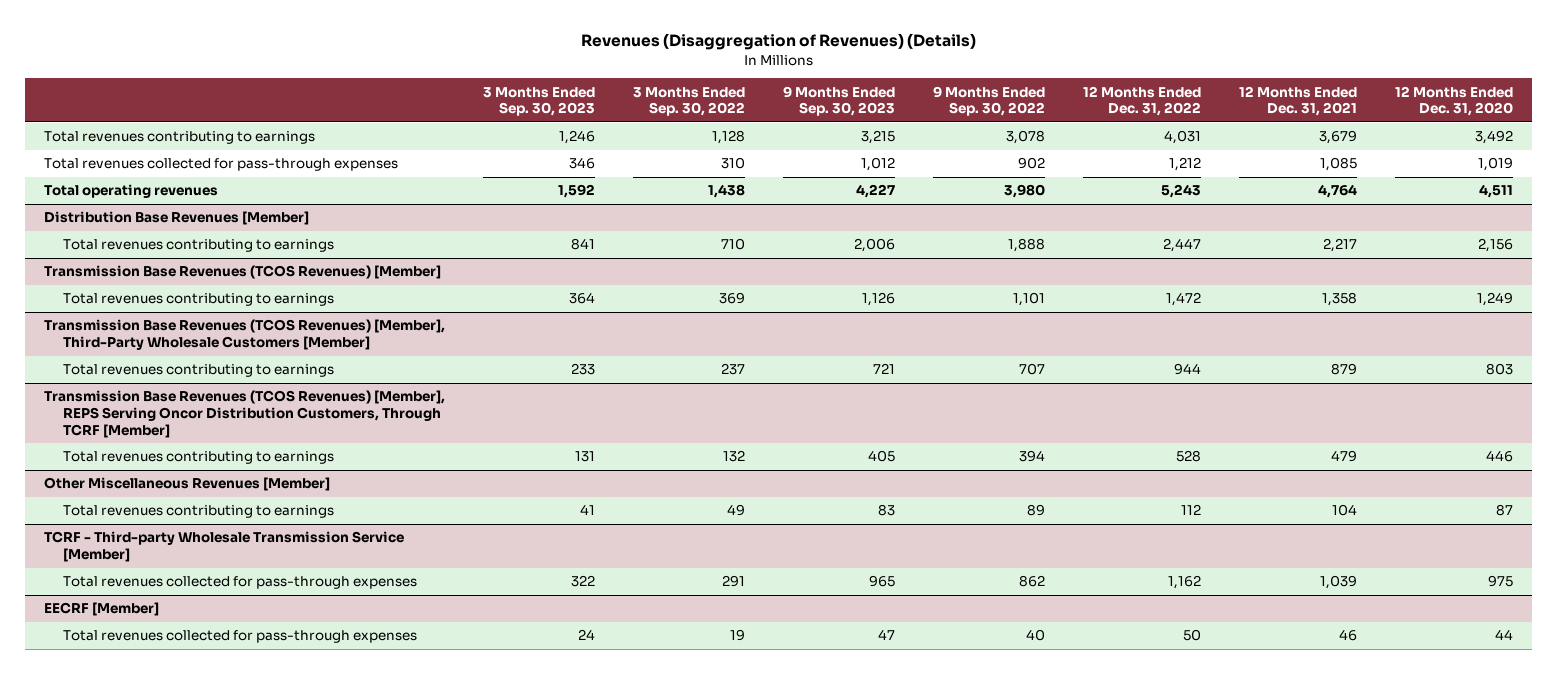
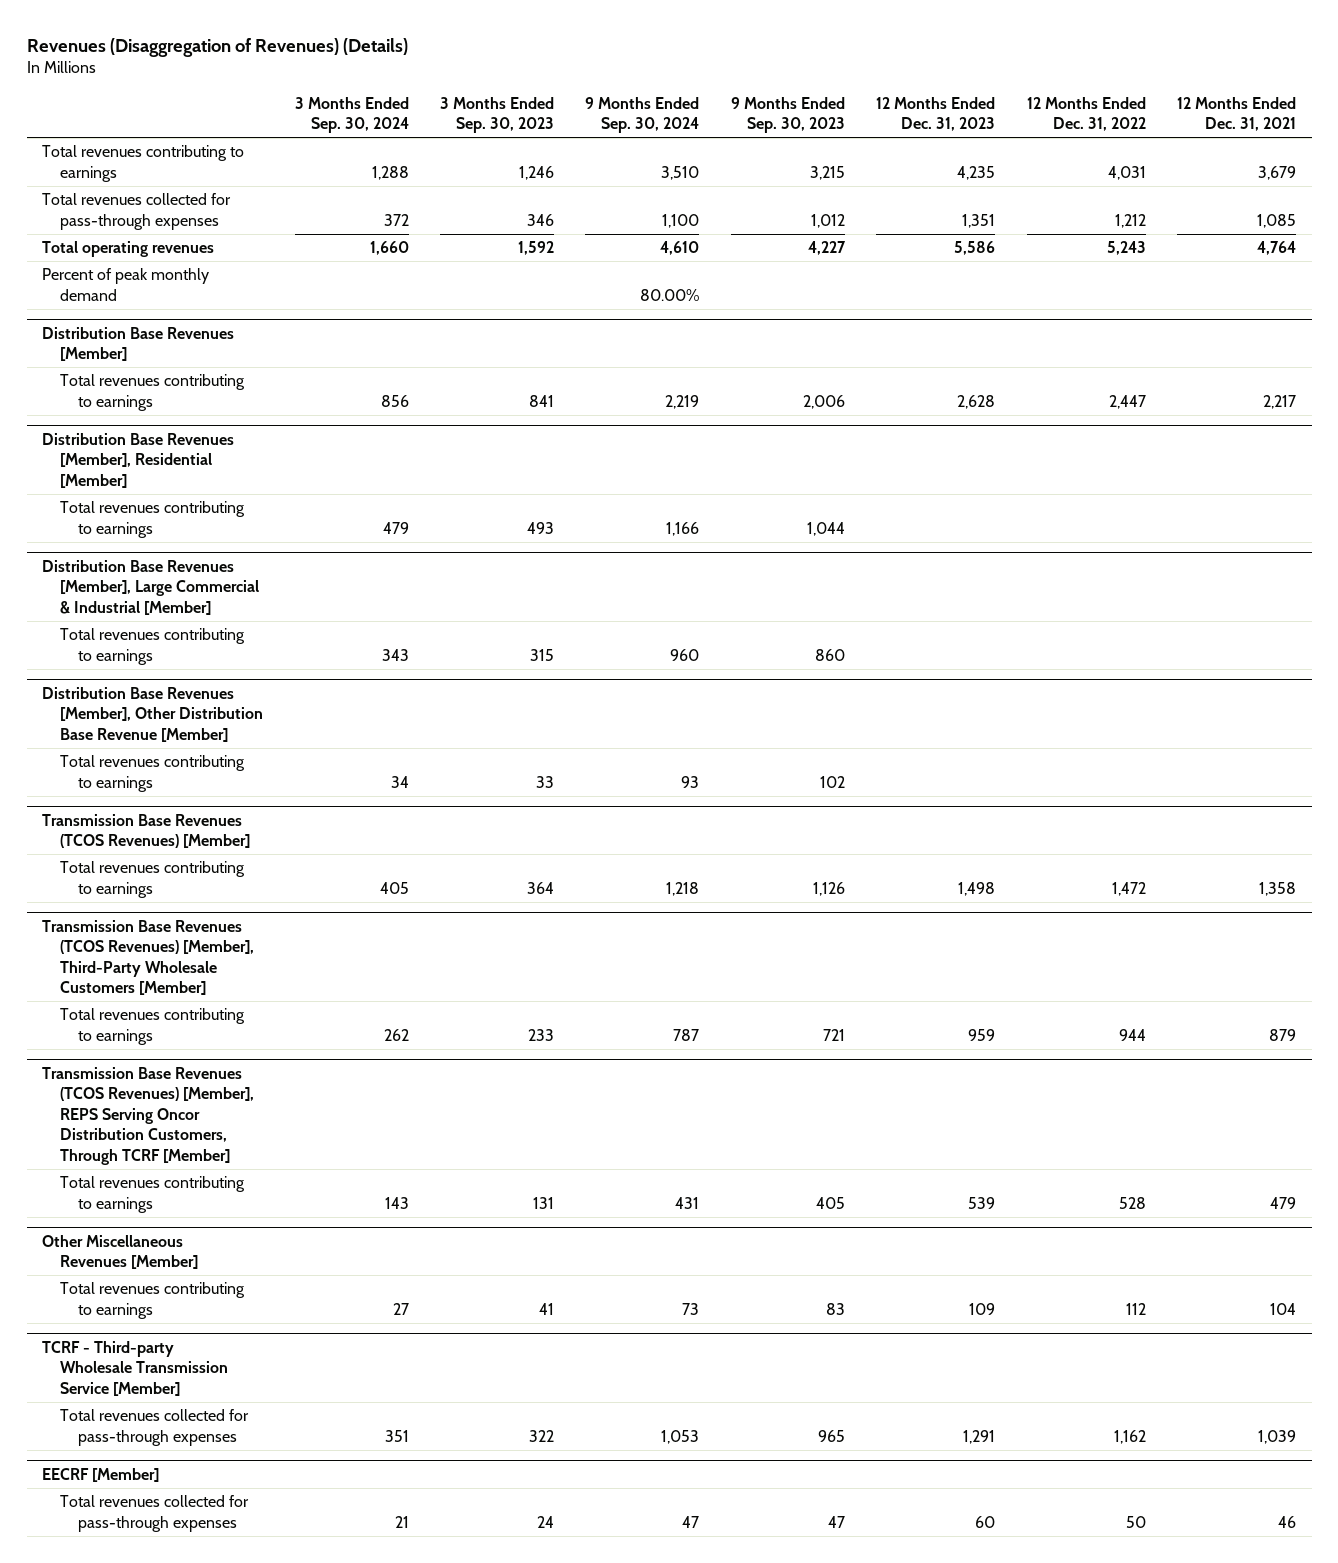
- | 3 Months Ended Sep. 30, 2023 | 3 Months Ended Sep. 30, 2022 | 9 Months Ended Sep. 30, 2023 | 9 Months Ended Sep. 30, 2022 | 12 Months Ended Dec. 31, 2022 | 12 Months Ended Dec. 31, 2021 | 12 Months Ended Dec. 31, 2020
+ | 3 Months Ended Sep. 30, 2024 | 3 Months Ended Sep. 30, 2023 | 9 Months Ended Sep. 30, 2024 | 9 Months Ended Sep. 30, 2023 | 12 Months Ended Dec. 31, 2023 | 12 Months Ended Dec. 31, 2022 | 12 Months Ended Dec. 31, 2021
+ Percent of peak monthly demand | | | 80.00% | | | |
+ Distribution Base Revenues [Member], Residential [Member]
+ Total revenues contributing to earnings | 479 | 493 | 1,166 | 1,044 | | |
+ Distribution Base Revenues [Member], Large Commercial & Industrial [Member]
+ Total revenues contributing to earnings | 343 | 315 | 960 | 860 | | |
+ Distribution Base Revenues [Member], Other Distribution Base Revenue [Member]
+ Total revenues contributing to earnings | 34 | 33 | 93 | 102 | | |

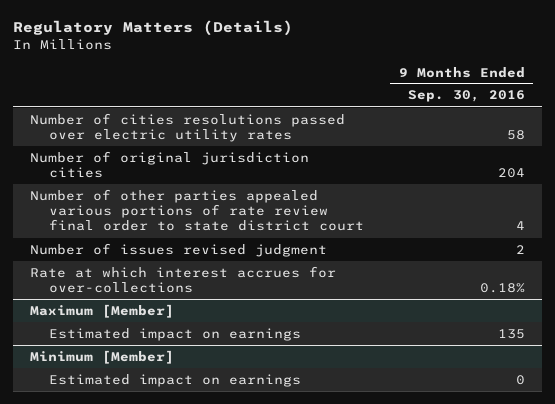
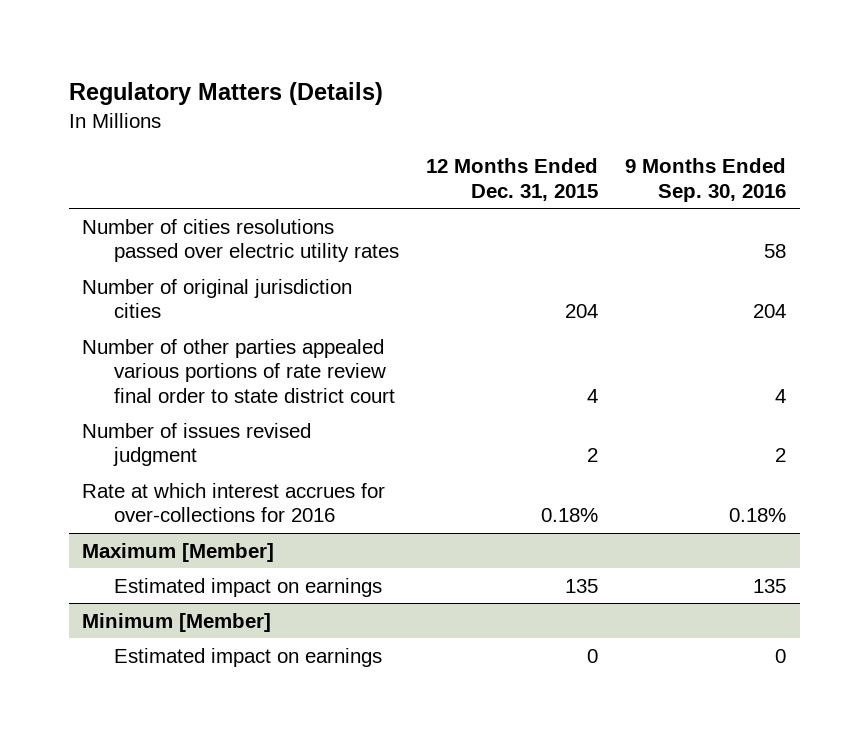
- | 9 Months Ended Sep. 30, 2016
+ | 12 Months Ended Dec. 31, 2015 | 9 Months Ended Sep. 30, 2016
- Rate at which interest accrues for over-collections | 0.18%
+ Rate at which interest accrues for over-collections for 2016 | 0.18% | 0.18%

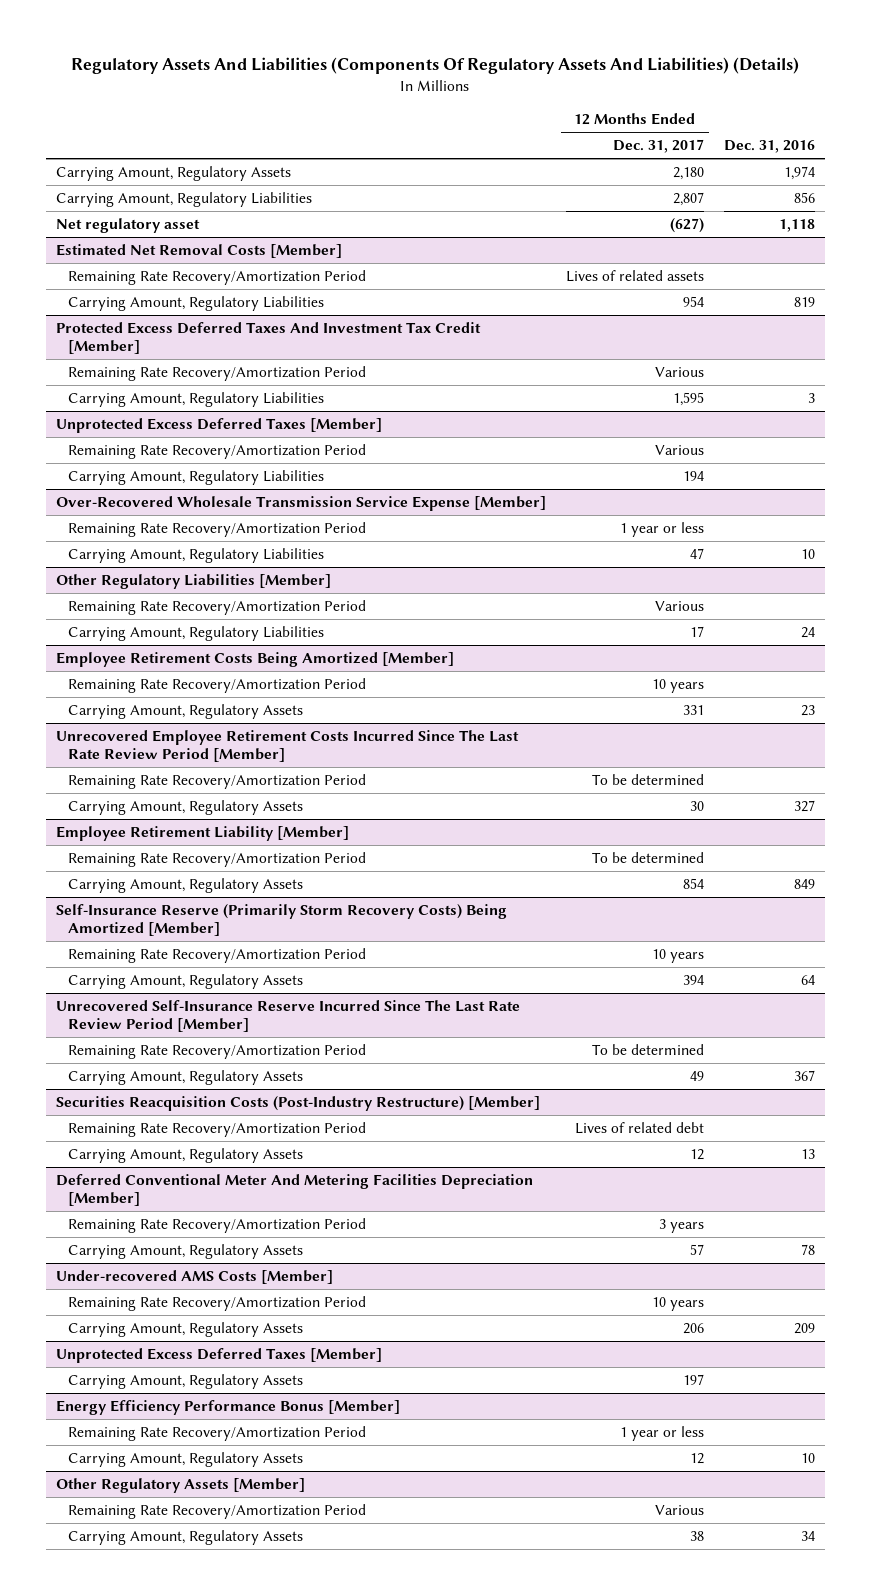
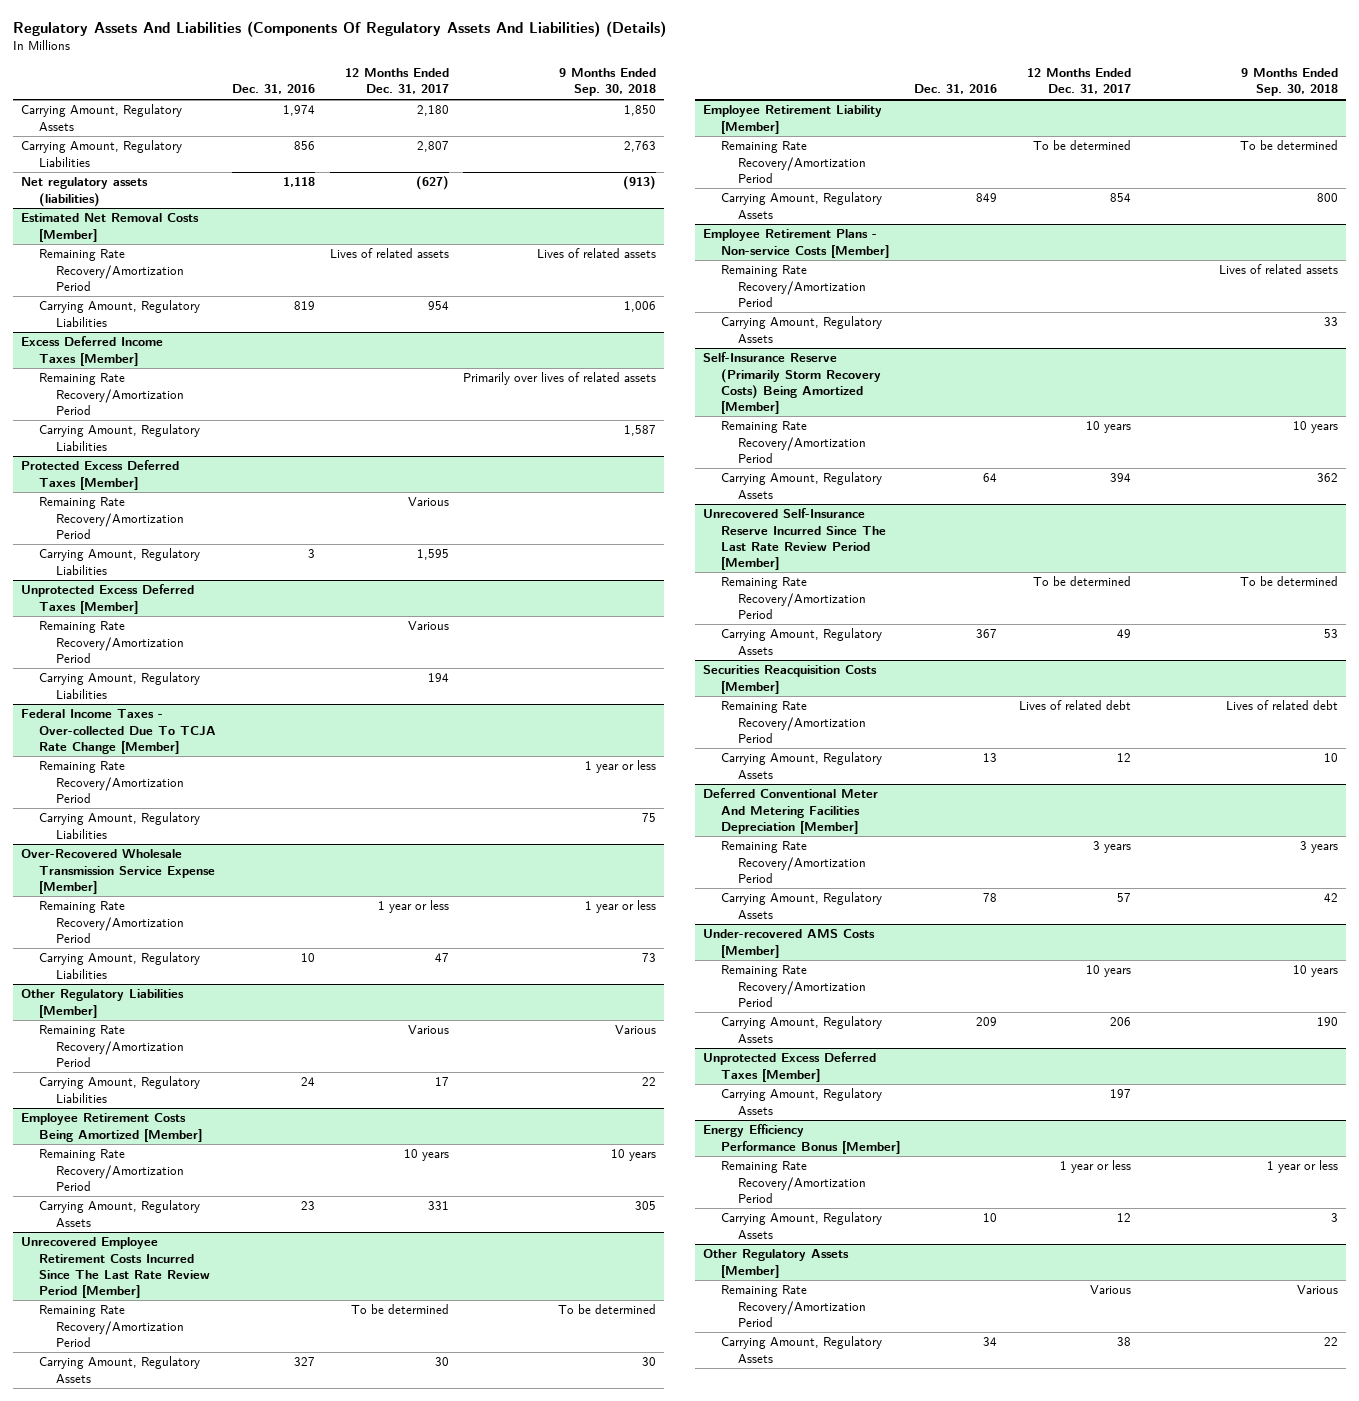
- | 12 Months Ended Dec. 31, 2017 | Dec. 31, 2016
+ | Dec. 31, 2016 | 12 Months Ended Dec. 31, 2017 | 9 Months Ended Sep. 30, 2018
- Net regulatory asset | (627) | 1,118
+ Net regulatory assets (liabilities) | 1,118 | (627) | (913)
- Protected Excess Deferred Taxes And Investment Tax Credit [Member]
+ Excess Deferred Income Taxes [Member]
+ Remaining Rate Recovery/Amortization Period | | | Primarily over lives of related assets
+ Carrying Amount, Regulatory Liabilities | | | 1,587
+ Protected Excess Deferred Taxes [Member]
+ Federal Income Taxes - Over-collected Due To TCJA Rate Change [Member]
+ Remaining Rate Recovery/Amortization Period | | | 1 year or less
+ Carrying Amount, Regulatory Liabilities | | | 75
+ Employee Retirement Plans - Non-service Costs [Member]
+ Remaining Rate Recovery/Amortization Period | | | Lives of related assets
+ Carrying Amount, Regulatory Assets | | | 33
- Securities Reacquisition Costs (Post-Industry Restructure) [Member]
+ Securities Reacquisition Costs [Member]

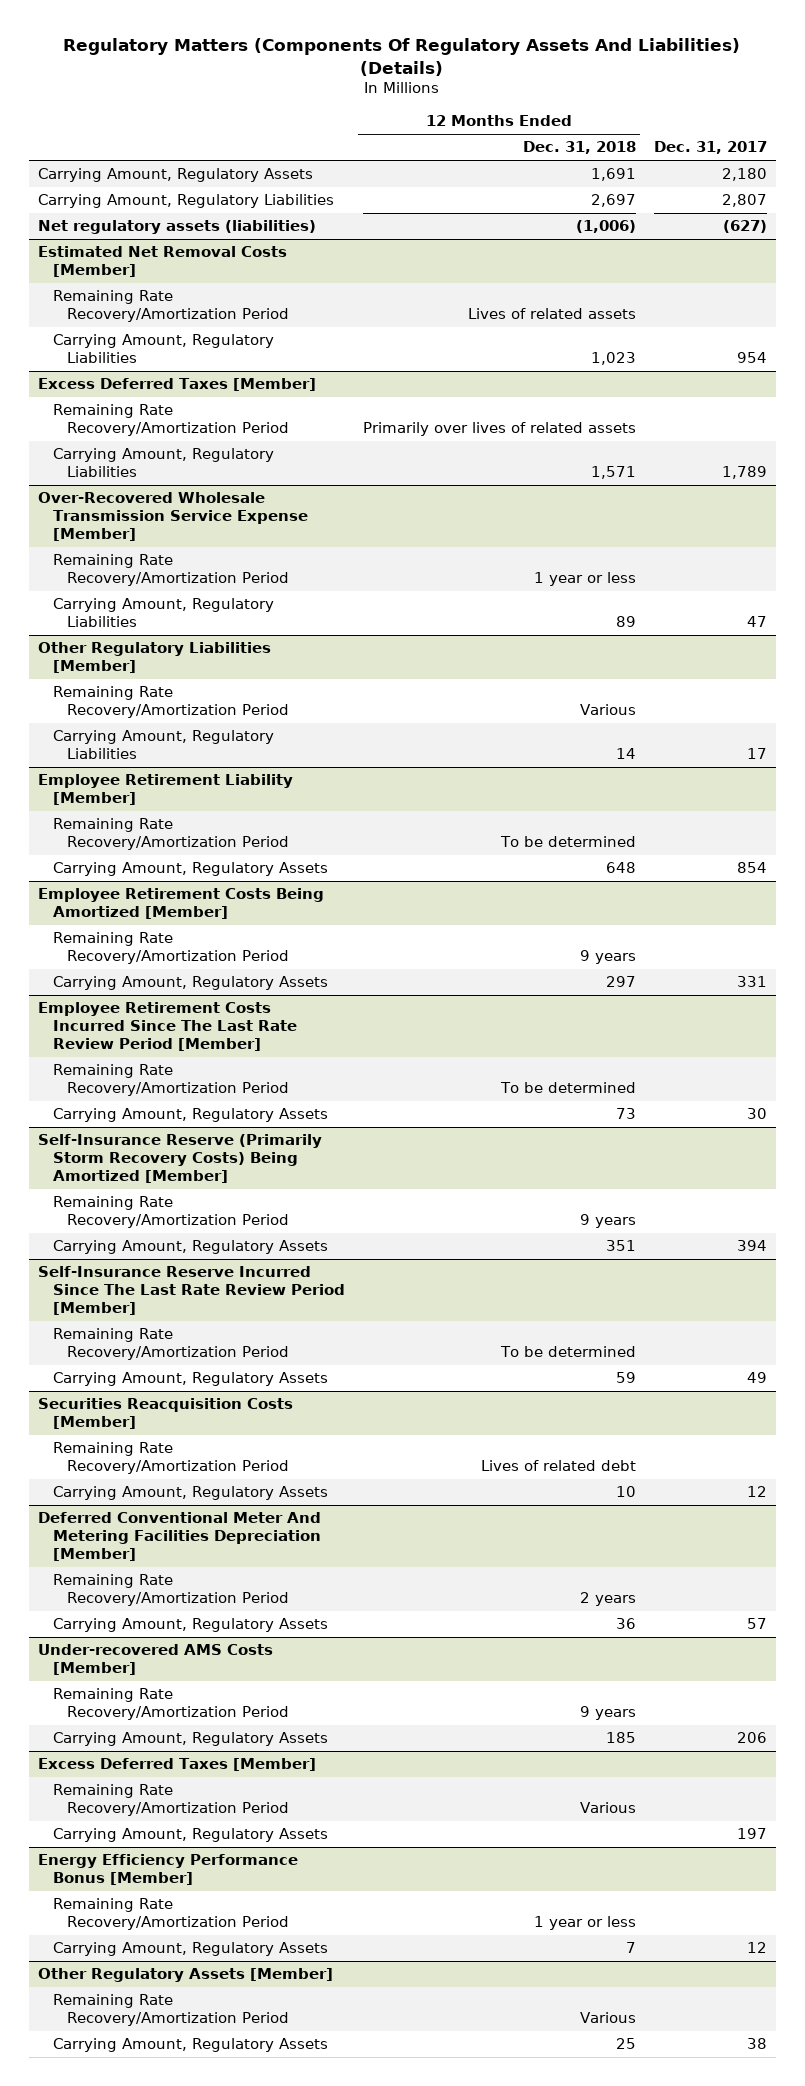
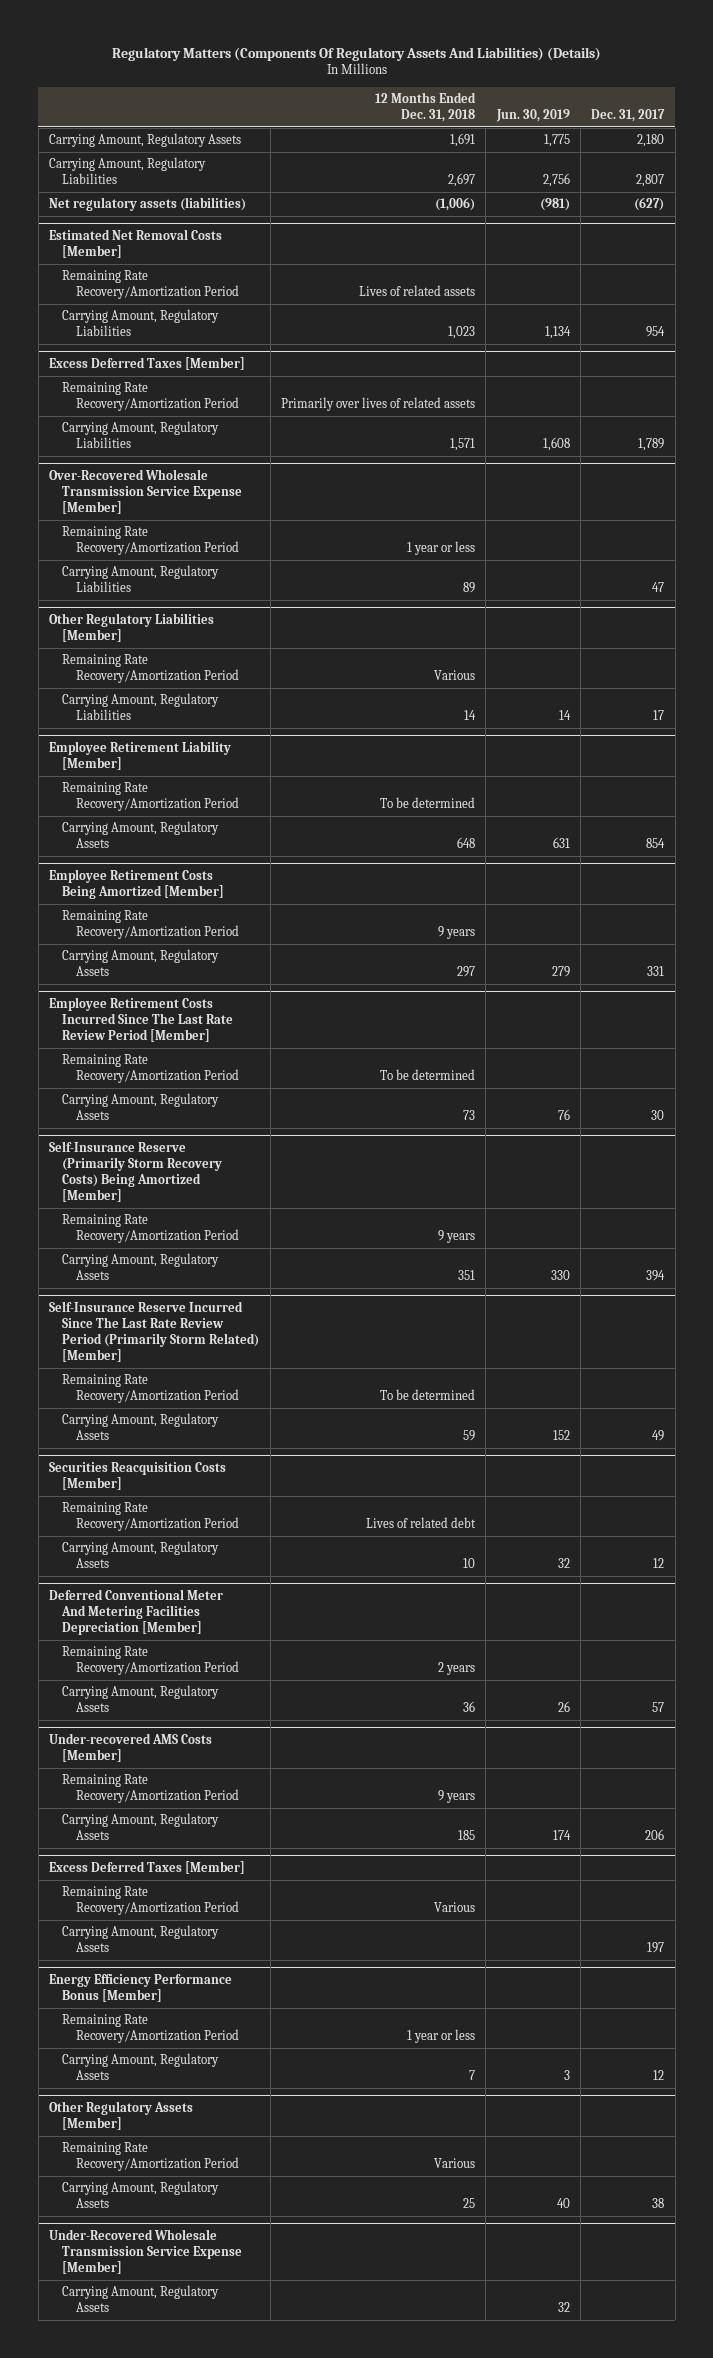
- | 12 Months Ended Dec. 31, 2018 | Dec. 31, 2017
+ | 12 Months Ended Dec. 31, 2018 | Jun. 30, 2019 | Dec. 31, 2017
- Self-Insurance Reserve Incurred Since The Last Rate Review Period [Member]
+ Self-Insurance Reserve Incurred Since The Last Rate Review Period (Primarily Storm Related) [Member]
+ Under-Recovered Wholesale Transmission Service Expense [Member]
+ Carrying Amount, Regulatory Assets | | 32 |

